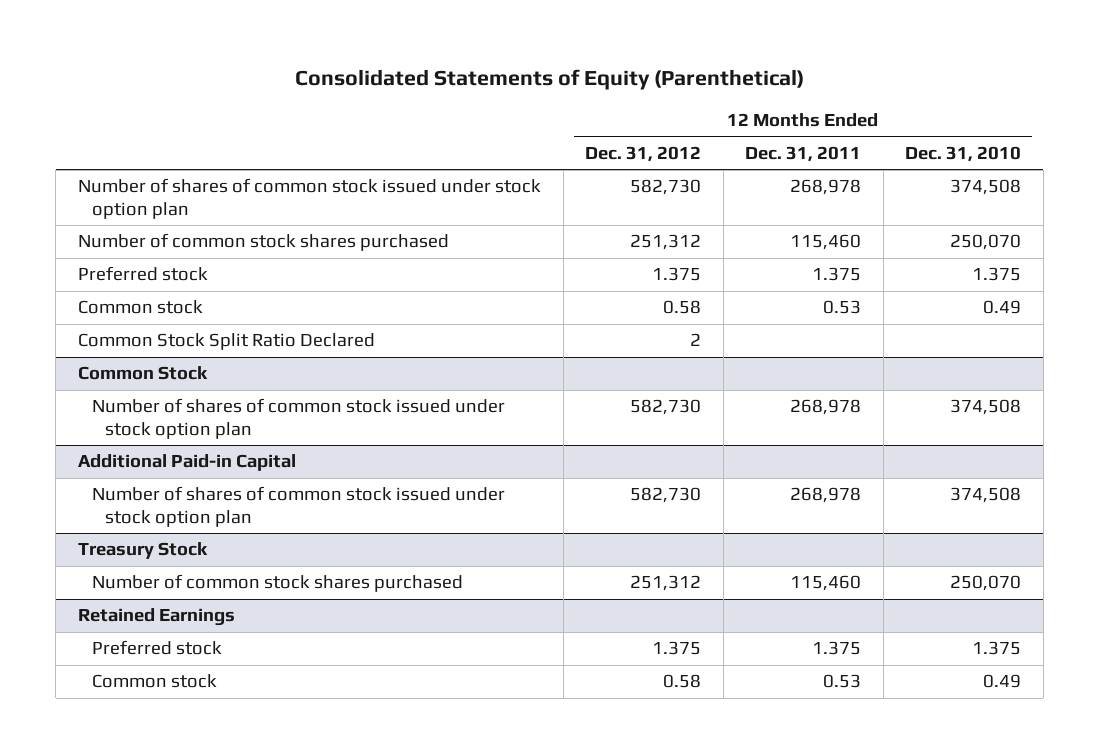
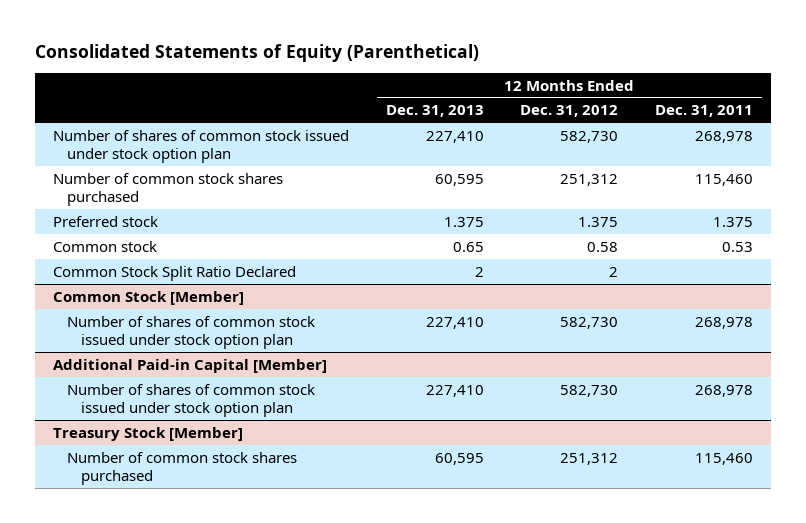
- | 12 Months Ended Dec. 31, 2012 | 12 Months Ended Dec. 31, 2011 | 12 Months Ended Dec. 31, 2010
+ | 12 Months Ended Dec. 31, 2013 | 12 Months Ended Dec. 31, 2012 | 12 Months Ended Dec. 31, 2011
- Common Stock
+ Common Stock [Member]
- Additional Paid-in Capital
+ Additional Paid-in Capital [Member]
- Treasury Stock
+ Treasury Stock [Member]
- Retained Earnings
- Preferred stock | 1.375 | 1.375 | 1.375
- Common stock | 0.58 | 0.53 | 0.49

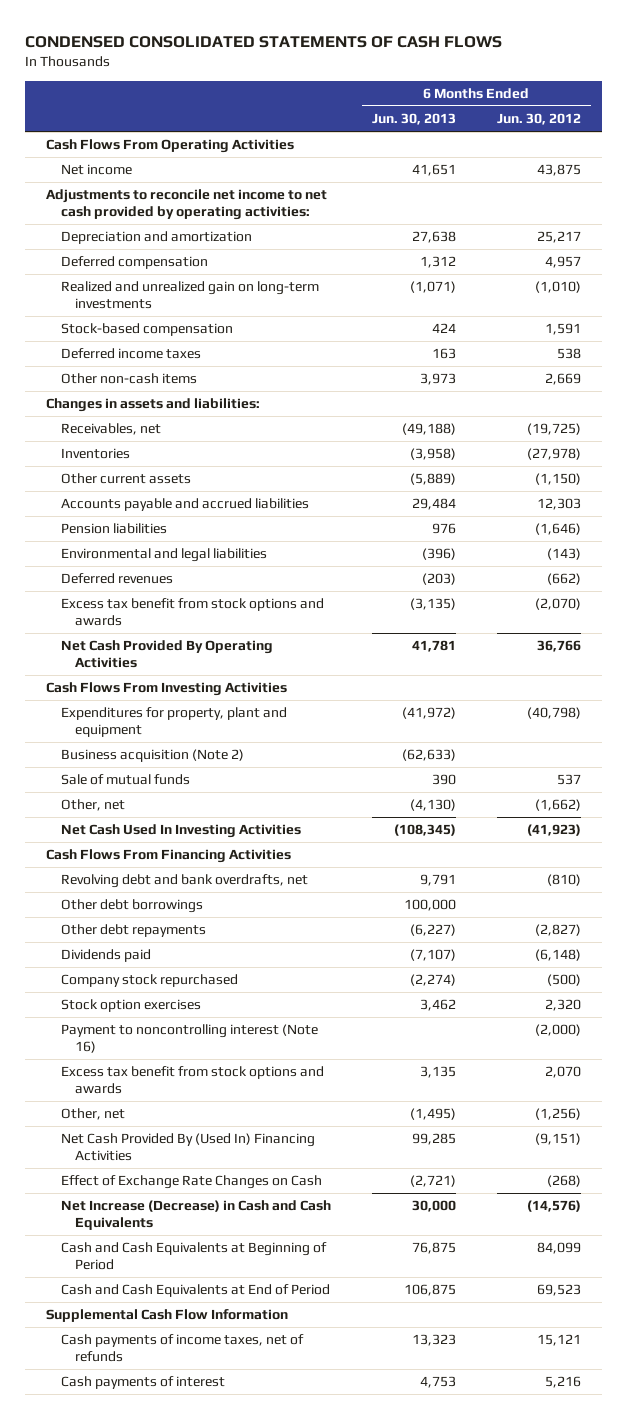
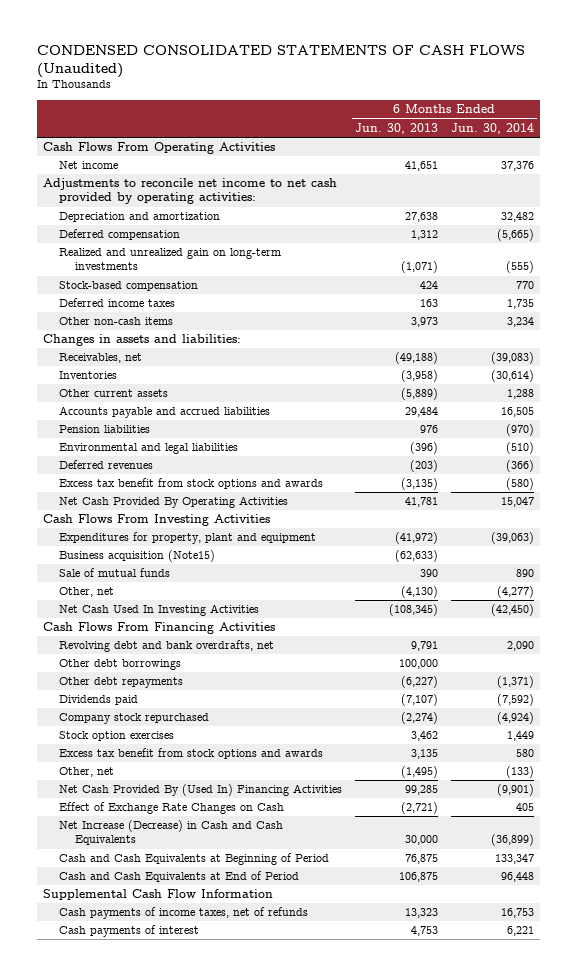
- CONDENSED CONSOLIDATED STATEMENTS OF CASH FLOWS
+ CONDENSED CONSOLIDATED STATEMENTS OF CASH FLOWS (Unaudited)
- | 6 Months Ended Jun. 30, 2013 | 6 Months Ended Jun. 30, 2012
+ | 6 Months Ended Jun. 30, 2013 | 6 Months Ended Jun. 30, 2014
- Business acquisition (Note 2) | (62,633) |
+ Business acquisition (Note15) | (62,633) |
- Payment to noncontrolling interest (Note 16) | | (2,000)

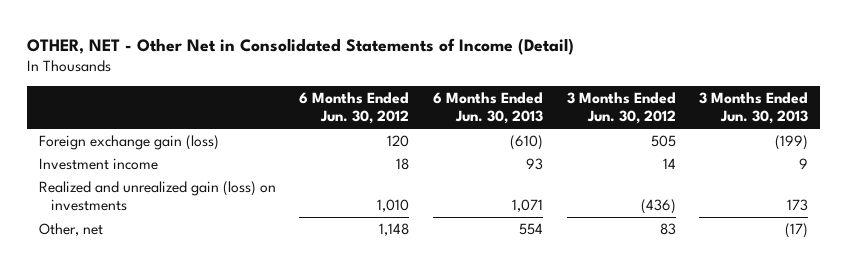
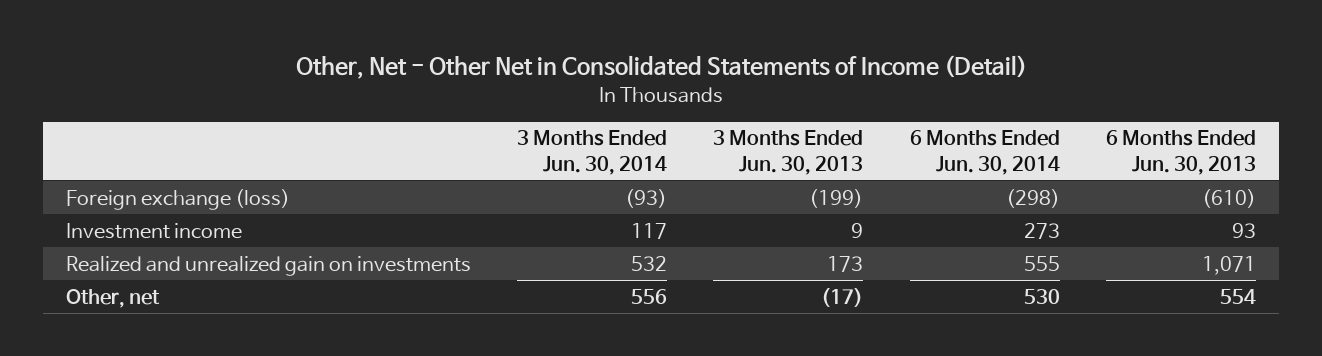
- OTHER, NET - Other Net in Consolidated Statements of Income (Detail)
+ Other, Net - Other Net in Consolidated Statements of Income (Detail)
- | 6 Months Ended Jun. 30, 2012 | 6 Months Ended Jun. 30, 2013 | 3 Months Ended Jun. 30, 2012 | 3 Months Ended Jun. 30, 2013
+ | 3 Months Ended Jun. 30, 2014 | 3 Months Ended Jun. 30, 2013 | 6 Months Ended Jun. 30, 2014 | 6 Months Ended Jun. 30, 2013
- Foreign exchange gain (loss) | 120 | (610) | 505 | (199)
+ Foreign exchange (loss) | (93) | (199) | (298) | (610)
- Realized and unrealized gain (loss) on investments | 1,010 | 1,071 | (436) | 173
+ Realized and unrealized gain on investments | 532 | 173 | 555 | 1,071

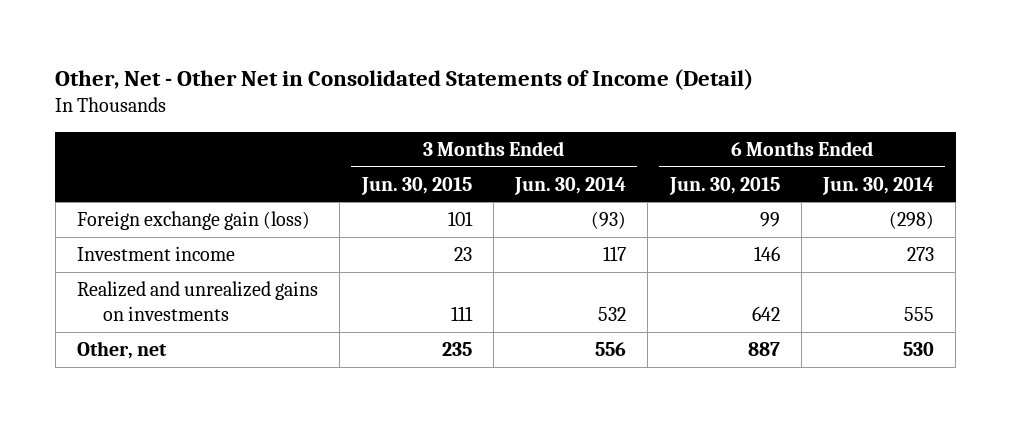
- | 3 Months Ended Jun. 30, 2014 | 3 Months Ended Jun. 30, 2013 | 6 Months Ended Jun. 30, 2014 | 6 Months Ended Jun. 30, 2013
+ | 3 Months Ended Jun. 30, 2015 | 3 Months Ended Jun. 30, 2014 | 6 Months Ended Jun. 30, 2015 | 6 Months Ended Jun. 30, 2014
- Foreign exchange (loss) | (93) | (199) | (298) | (610)
+ Foreign exchange gain (loss) | 101 | (93) | 99 | (298)
- Realized and unrealized gain on investments | 532 | 173 | 555 | 1,071
+ Realized and unrealized gains on investments | 111 | 532 | 642 | 555

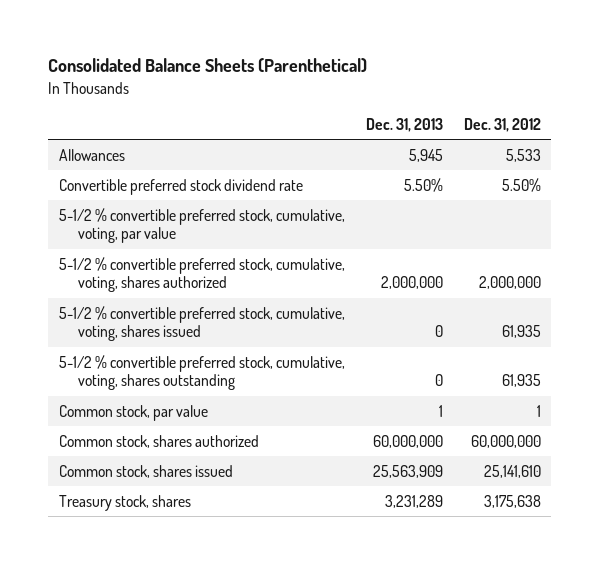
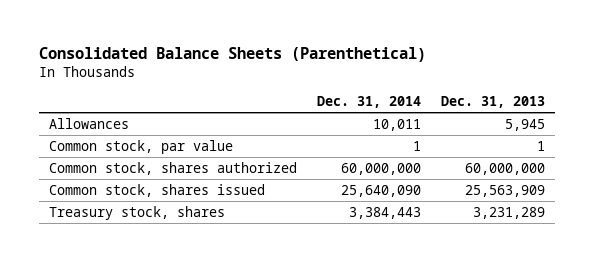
- | Dec. 31, 2013 | Dec. 31, 2012
+ | Dec. 31, 2014 | Dec. 31, 2013
- Convertible preferred stock dividend rate | 5.50% | 5.50%
- 5-1/2 % convertible preferred stock, cumulative, voting, par value
- 5-1/2 % convertible preferred stock, cumulative, voting, shares authorized | 2,000,000 | 2,000,000
- 5-1/2 % convertible preferred stock, cumulative, voting, shares issued | 0 | 61,935
- 5-1/2 % convertible preferred stock, cumulative, voting, shares outstanding | 0 | 61,935

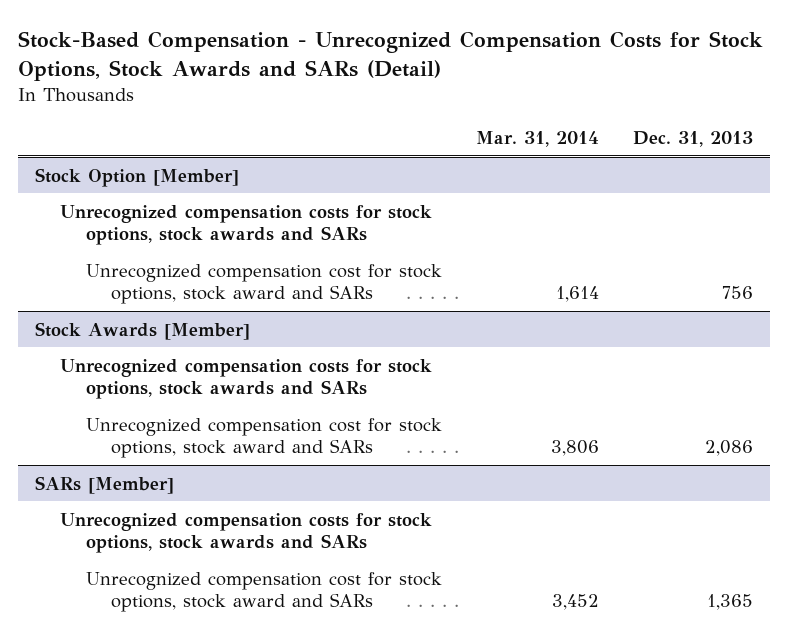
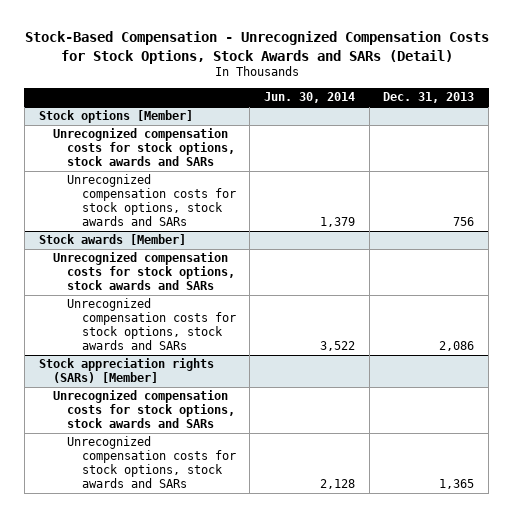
- | Mar. 31, 2014 | Dec. 31, 2013
+ | Jun. 30, 2014 | Dec. 31, 2013
- Stock Option [Member]
+ Stock options [Member]
- Unrecognized compensation cost for stock options, stock award and SARs | 1,614 | 756
- Stock Awards [Member]
+ Unrecognized compensation costs for stock options, stock awards and SARs | 1,379 | 756
+ Stock awards [Member]
- Unrecognized compensation cost for stock options, stock award and SARs | 3,806 | 2,086
- SARs [Member]
+ Unrecognized compensation costs for stock options, stock awards and SARs | 3,522 | 2,086
+ Stock appreciation rights (SARs) [Member]
- Unrecognized compensation cost for stock options, stock award and SARs | 3,452 | 1,365
+ Unrecognized compensation costs for stock options, stock awards and SARs | 2,128 | 1,365

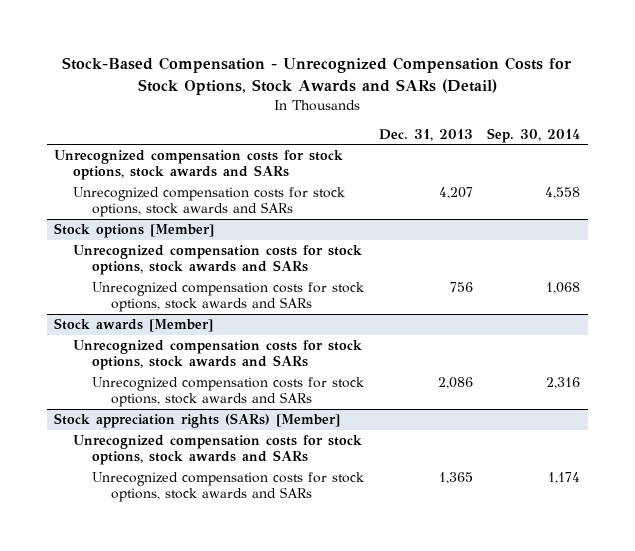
- | Jun. 30, 2014 | Dec. 31, 2013
+ | Dec. 31, 2013 | Sep. 30, 2014
+ Unrecognized compensation costs for stock options, stock awards and SARs
+ Unrecognized compensation costs for stock options, stock awards and SARs | 4,207 | 4,558

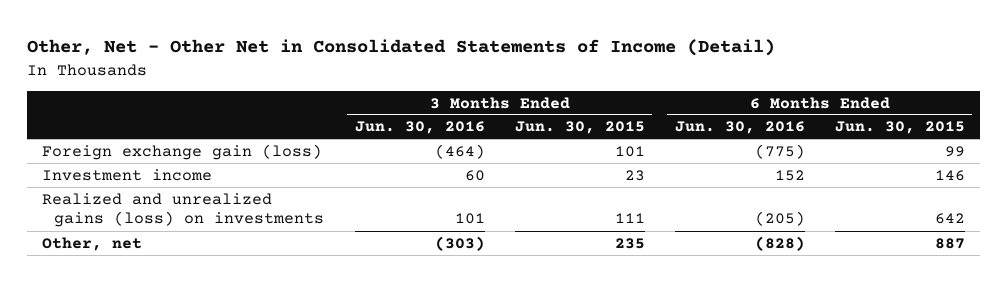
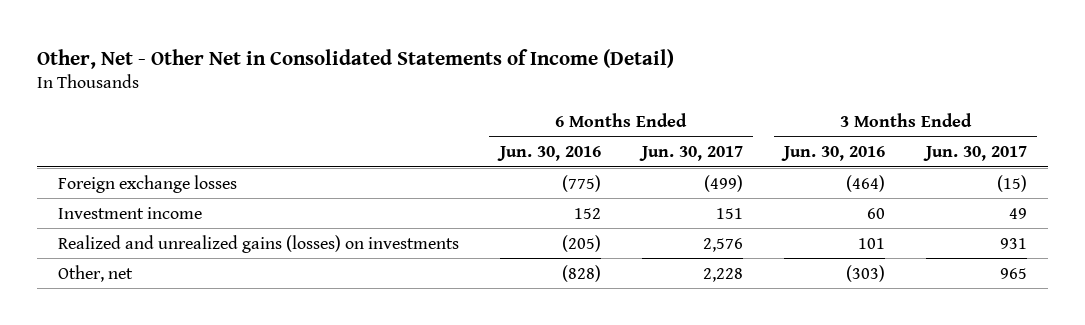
- | 3 Months Ended Jun. 30, 2016 | 3 Months Ended Jun. 30, 2015 | 6 Months Ended Jun. 30, 2016 | 6 Months Ended Jun. 30, 2015
+ | 6 Months Ended Jun. 30, 2016 | 6 Months Ended Jun. 30, 2017 | 3 Months Ended Jun. 30, 2016 | 3 Months Ended Jun. 30, 2017
- Foreign exchange gain (loss) | (464) | 101 | (775) | 99
+ Foreign exchange losses | (775) | (499) | (464) | (15)
- Realized and unrealized gains (loss) on investments | 101 | 111 | (205) | 642
+ Realized and unrealized gains (losses) on investments | (205) | 2,576 | 101 | 931

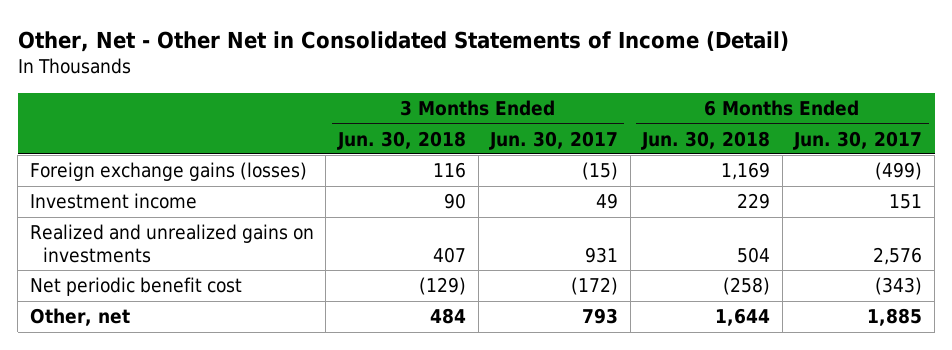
- | 6 Months Ended Jun. 30, 2016 | 6 Months Ended Jun. 30, 2017 | 3 Months Ended Jun. 30, 2016 | 3 Months Ended Jun. 30, 2017
+ | 3 Months Ended Jun. 30, 2018 | 3 Months Ended Jun. 30, 2017 | 6 Months Ended Jun. 30, 2018 | 6 Months Ended Jun. 30, 2017
- Foreign exchange losses | (775) | (499) | (464) | (15)
+ Foreign exchange gains (losses) | 116 | (15) | 1,169 | (499)
- Realized and unrealized gains (losses) on investments | (205) | 2,576 | 101 | 931
- Other, net | (828) | 2,228 | (303) | 965
+ Realized and unrealized gains on investments | 407 | 931 | 504 | 2,576
+ Net periodic benefit cost | (129) | (172) | (258) | (343)
+ Other, net | 484 | 793 | 1,644 | 1,885

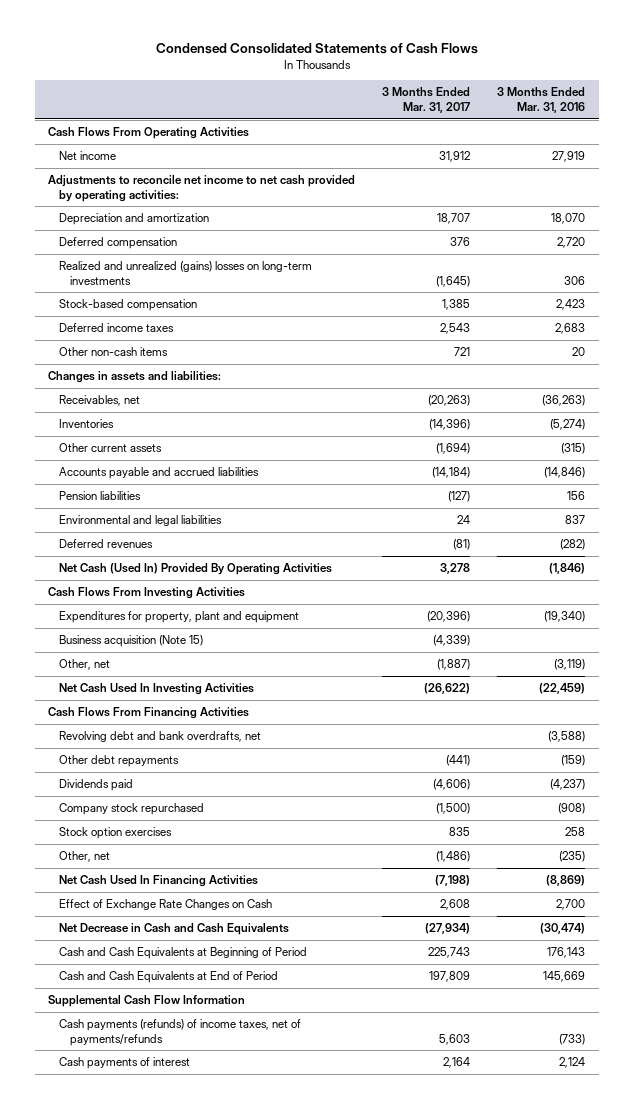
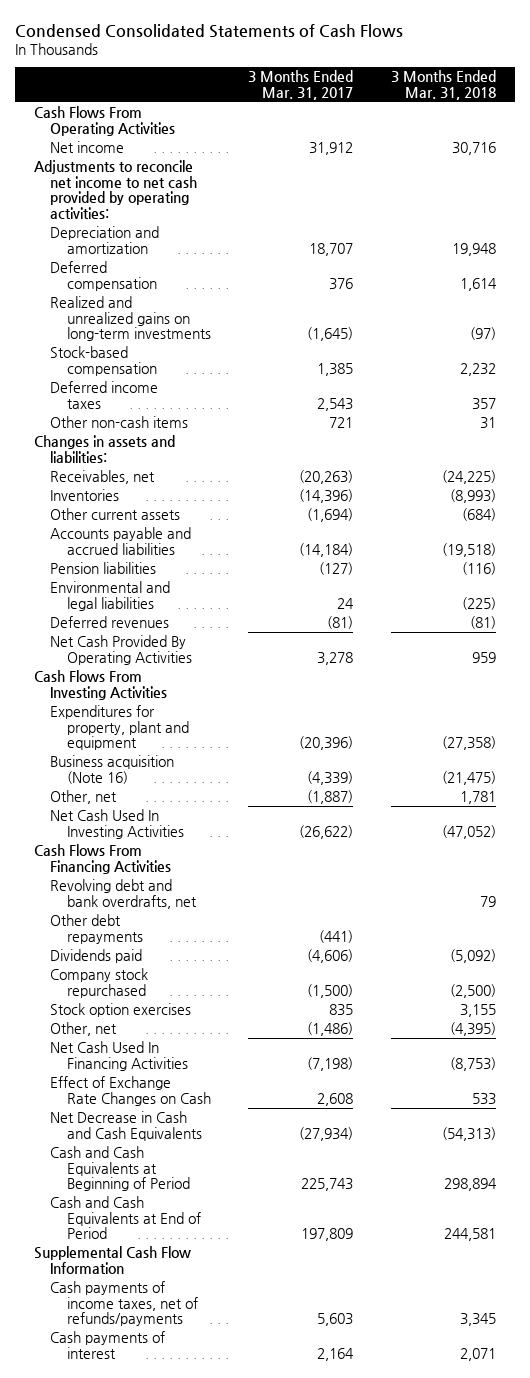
- | 3 Months Ended Mar. 31, 2017 | 3 Months Ended Mar. 31, 2016
+ | 3 Months Ended Mar. 31, 2017 | 3 Months Ended Mar. 31, 2018
- Realized and unrealized (gains) losses on long-term investments | (1,645) | 306
+ Realized and unrealized gains on long-term investments | (1,645) | (97)
- Net Cash (Used In) Provided By Operating Activities | 3,278 | (1,846)
+ Net Cash Provided By Operating Activities | 3,278 | 959
- Business acquisition (Note 15) | (4,339) |
+ Business acquisition (Note 16) | (4,339) | (21,475)
- Cash payments (refunds) of income taxes, net of payments/refunds | 5,603 | (733)
+ Cash payments of income taxes, net of refunds/payments | 5,603 | 3,345

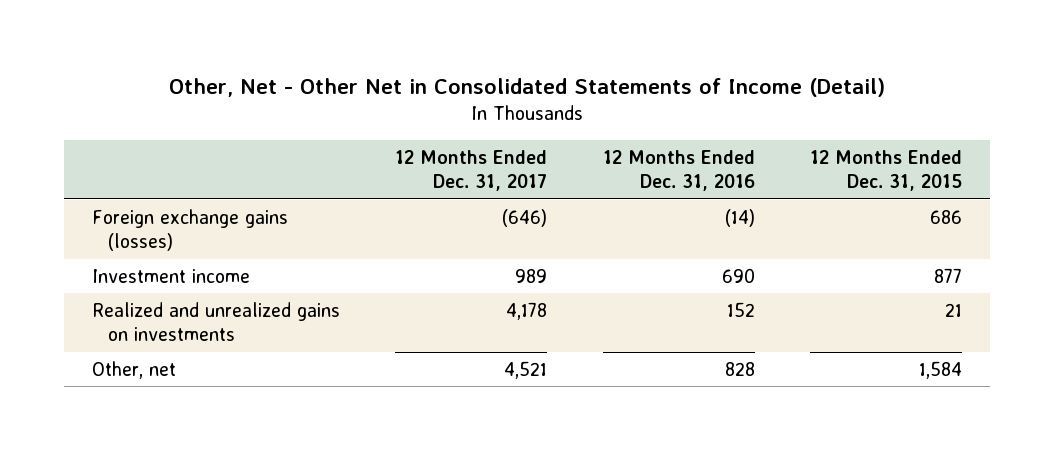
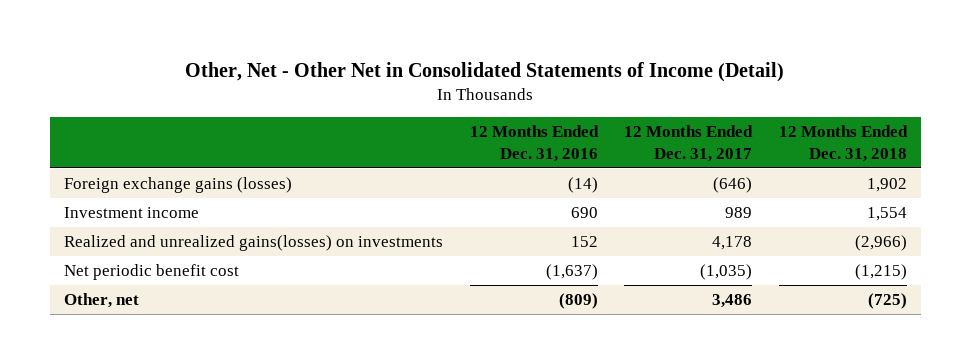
- | 12 Months Ended Dec. 31, 2017 | 12 Months Ended Dec. 31, 2016 | 12 Months Ended Dec. 31, 2015
+ | 12 Months Ended Dec. 31, 2016 | 12 Months Ended Dec. 31, 2017 | 12 Months Ended Dec. 31, 2018
- Realized and unrealized gains on investments | 4,178 | 152 | 21
- Other, net | 4,521 | 828 | 1,584
+ Realized and unrealized gains(losses) on investments | 152 | 4,178 | (2,966)
+ Net periodic benefit cost | (1,637) | (1,035) | (1,215)
+ Other, net | (809) | 3,486 | (725)

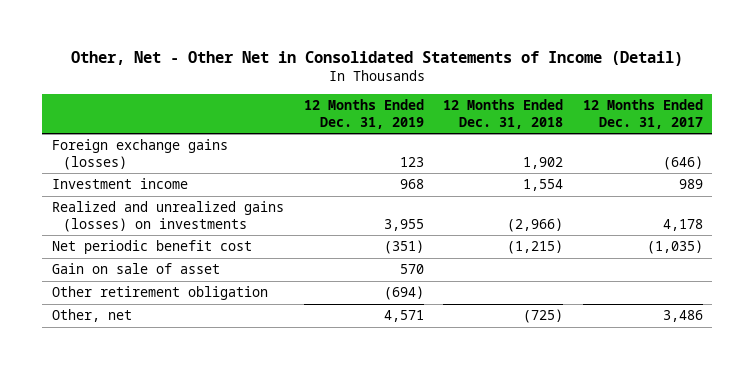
- | 12 Months Ended Dec. 31, 2016 | 12 Months Ended Dec. 31, 2017 | 12 Months Ended Dec. 31, 2018
+ | 12 Months Ended Dec. 31, 2019 | 12 Months Ended Dec. 31, 2018 | 12 Months Ended Dec. 31, 2017
- Realized and unrealized gains(losses) on investments | 152 | 4,178 | (2,966)
+ Realized and unrealized gains (losses) on investments | 3,955 | (2,966) | 4,178
+ Gain on sale of asset | 570 | |
+ Other retirement obligation | (694) | |

